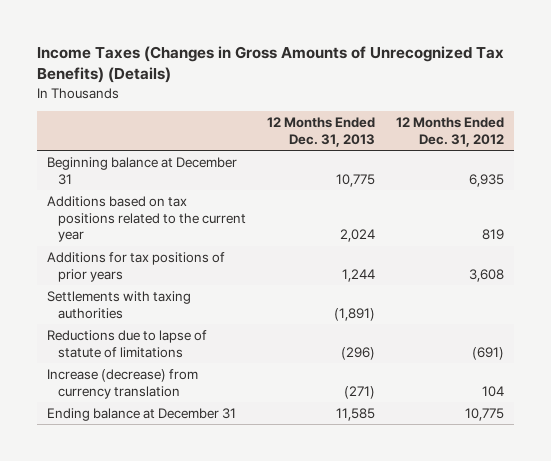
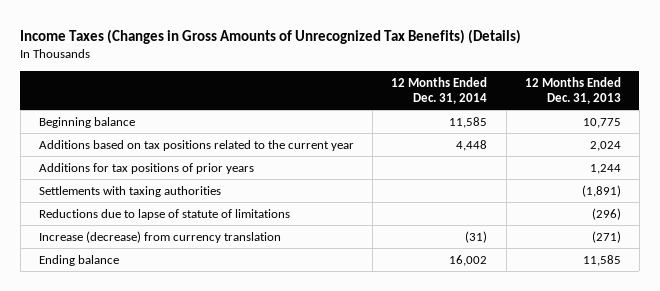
- | 12 Months Ended Dec. 31, 2013 | 12 Months Ended Dec. 31, 2012
+ | 12 Months Ended Dec. 31, 2014 | 12 Months Ended Dec. 31, 2013
- Beginning balance at December 31 | 10,775 | 6,935
+ Beginning balance | 11,585 | 10,775
- Ending balance at December 31 | 11,585 | 10,775
+ Ending balance | 16,002 | 11,585

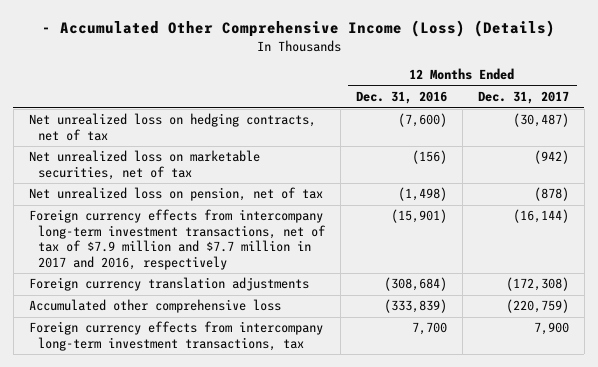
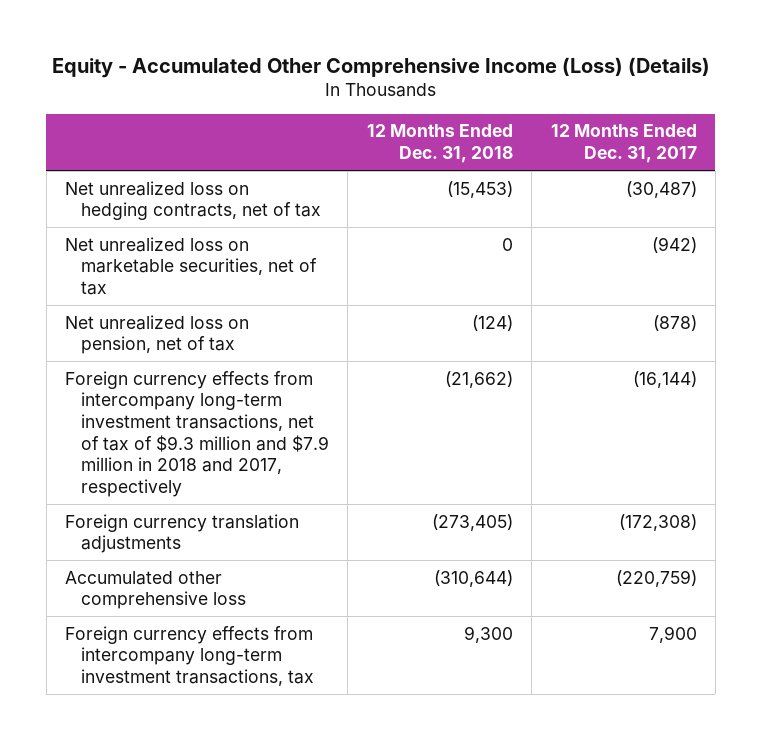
- - Accumulated Other Comprehensive Income (Loss) (Details)
+ Equity - Accumulated Other Comprehensive Income (Loss) (Details)
- | 12 Months Ended Dec. 31, 2016 | 12 Months Ended Dec. 31, 2017
+ | 12 Months Ended Dec. 31, 2018 | 12 Months Ended Dec. 31, 2017
- Foreign currency effects from intercompany long-term investment transactions, net of tax of $7.9 million and $7.7 million in 2017 and 2016, respectively | (15,901) | (16,144)
+ Foreign currency effects from intercompany long-term investment transactions, net of tax of $9.3 million and $7.9 million in 2018 and 2017, respectively | (21,662) | (16,144)

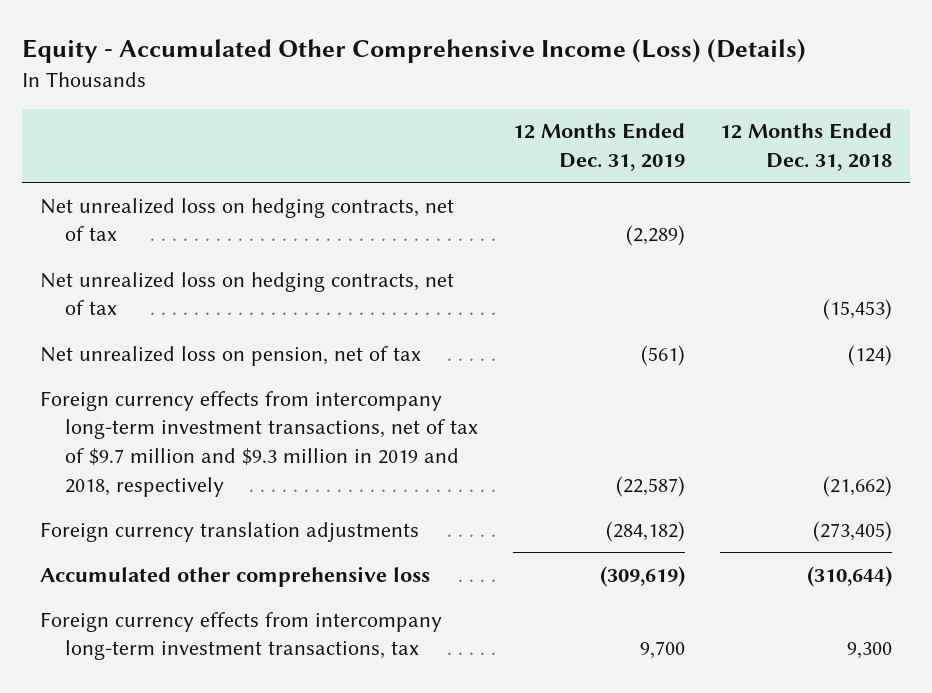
- | 12 Months Ended Dec. 31, 2018 | 12 Months Ended Dec. 31, 2017
+ | 12 Months Ended Dec. 31, 2019 | 12 Months Ended Dec. 31, 2018
+ Net unrealized loss on hedging contracts, net of tax | (2,289) |
- Net unrealized loss on marketable securities, net of tax | 0 | (942)
- Foreign currency effects from intercompany long-term investment transactions, net of tax of $9.3 million and $7.9 million in 2018 and 2017, respectively | (21,662) | (16,144)
+ Foreign currency effects from intercompany long-term investment transactions, net of tax of $9.7 million and $9.3 million in 2019 and 2018, respectively | (22,587) | (21,662)

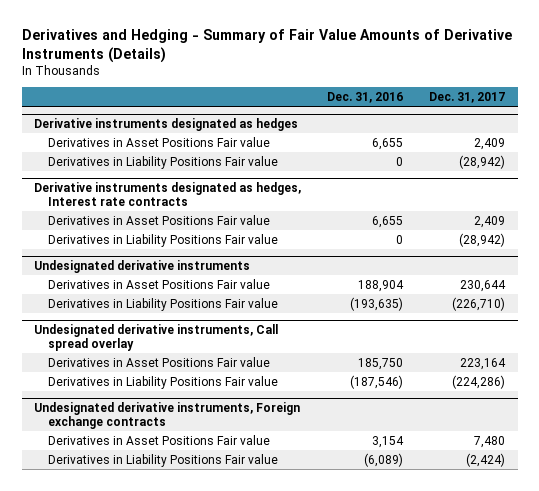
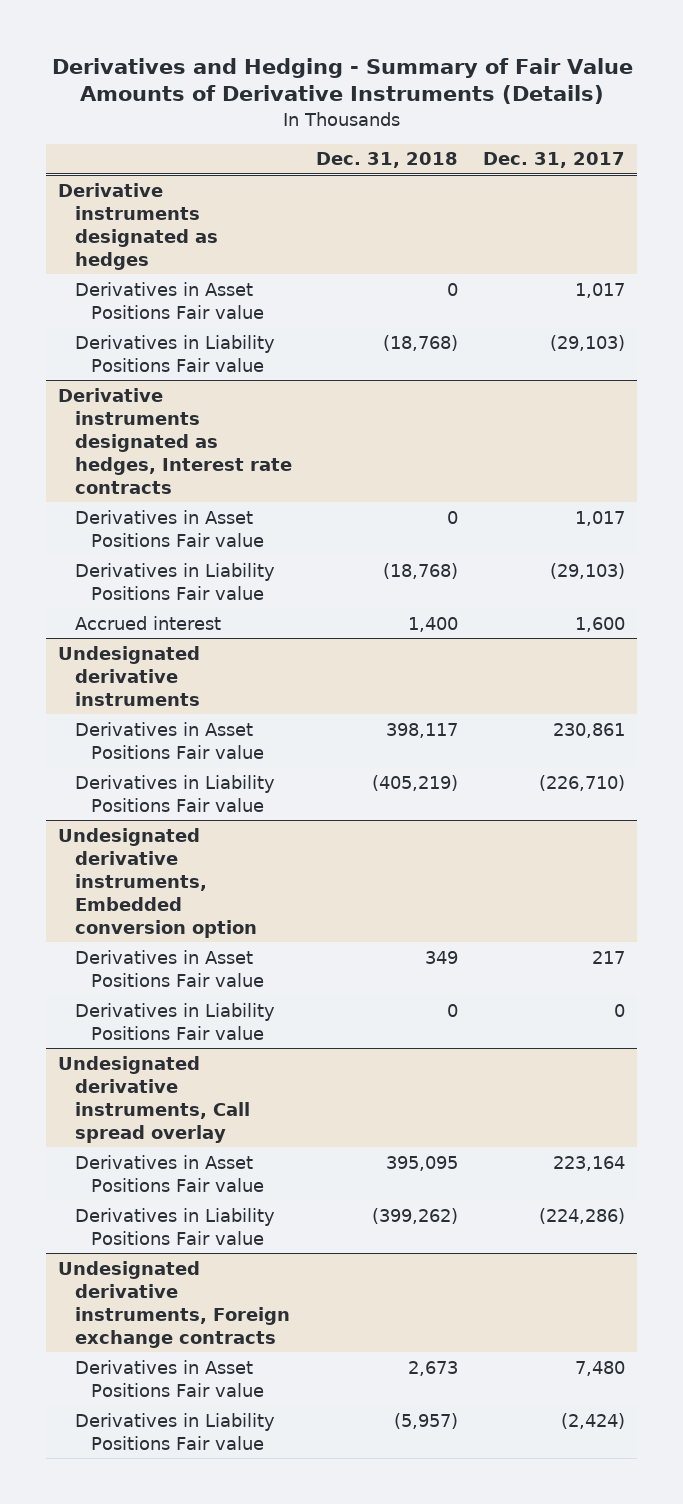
- | Dec. 31, 2016 | Dec. 31, 2017
+ | Dec. 31, 2018 | Dec. 31, 2017
@ Derivative instruments designated as hedges
- Derivatives in Asset Positions Fair value | 6,655 | 2,409
- Derivatives in Liability Positions Fair value | 0 | (28,942)
+ Derivatives in Asset Positions Fair value | 0 | 1,017
+ Derivatives in Liability Positions Fair value | (18,768) | (29,103)
@ Derivative instruments designated as hedges, Interest rate contracts
- Derivatives in Asset Positions Fair value | 6,655 | 2,409
- Derivatives in Liability Positions Fair value | 0 | (28,942)
+ Derivatives in Asset Positions Fair value | 0 | 1,017
+ Derivatives in Liability Positions Fair value | (18,768) | (29,103)
+ Accrued interest | 1,400 | 1,600
@ Undesignated derivative instruments
- Derivatives in Asset Positions Fair value | 188,904 | 230,644
+ Derivatives in Asset Positions Fair value | 398,117 | 230,861
+ Undesignated derivative instruments, Embedded conversion option
+ Derivatives in Asset Positions Fair value | 349 | 217
+ Derivatives in Liability Positions Fair value | 0 | 0

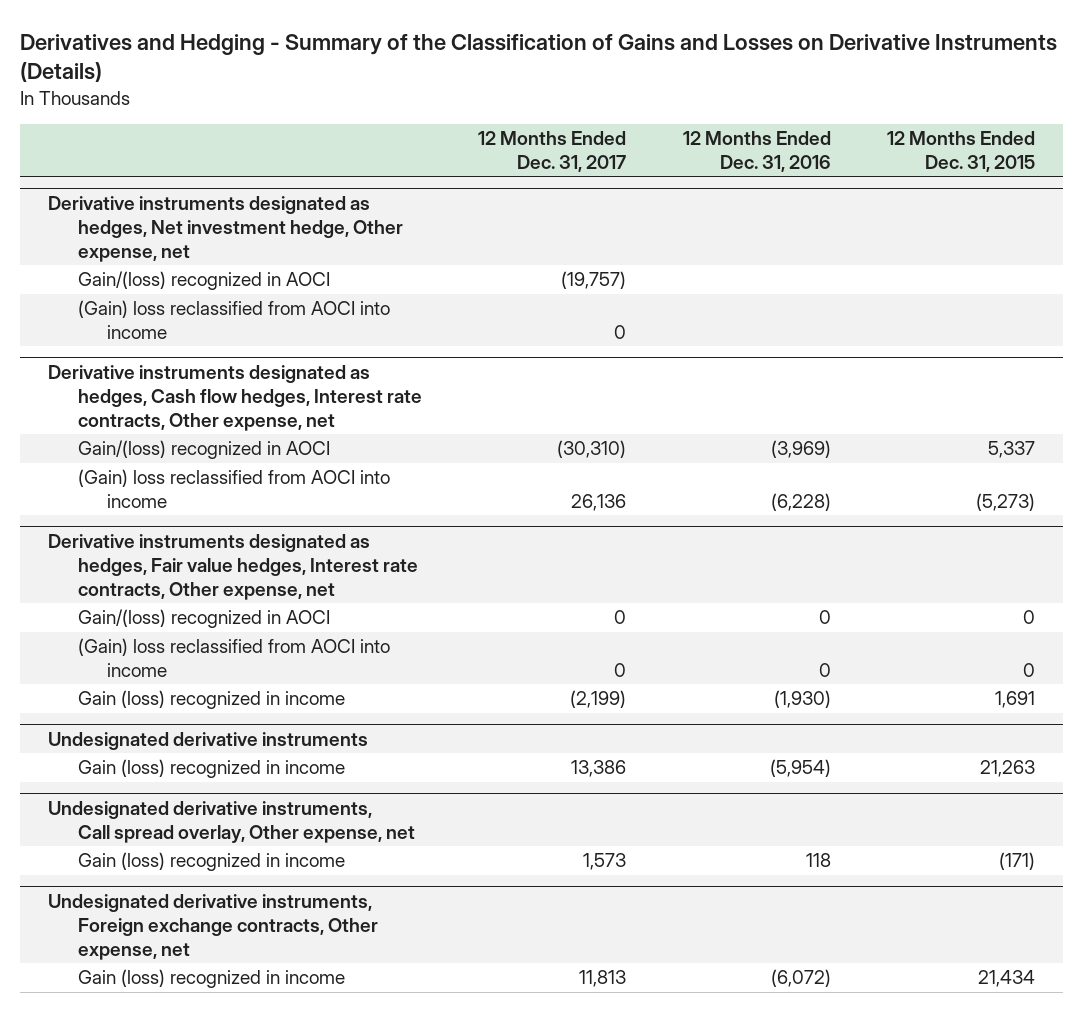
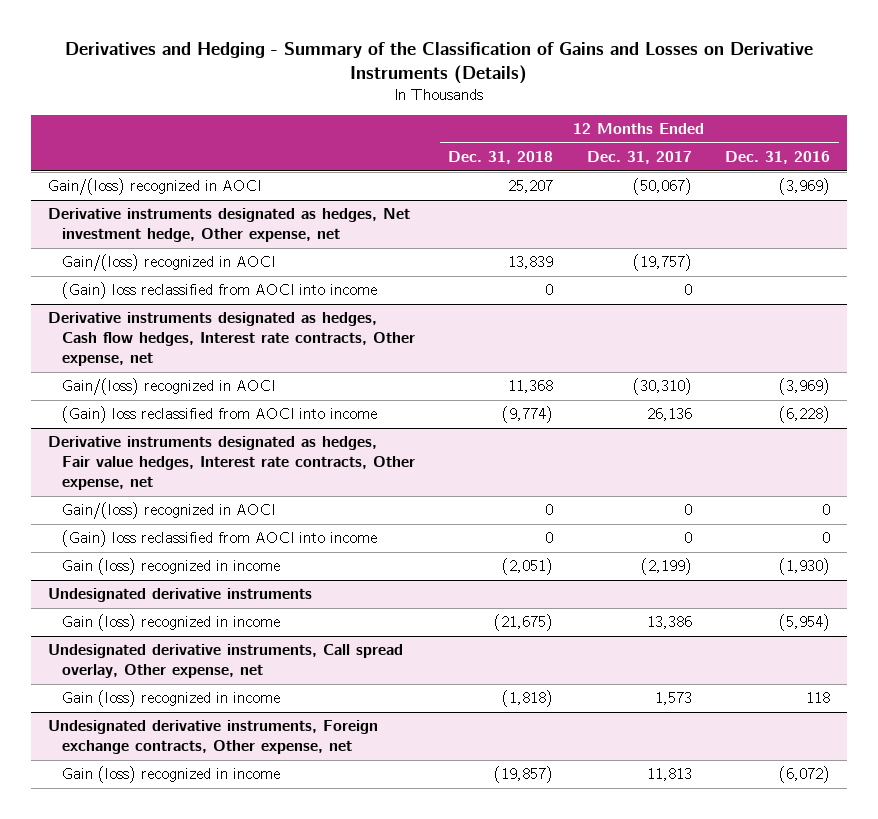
- | 12 Months Ended Dec. 31, 2017 | 12 Months Ended Dec. 31, 2016 | 12 Months Ended Dec. 31, 2015
+ | 12 Months Ended Dec. 31, 2018 | 12 Months Ended Dec. 31, 2017 | 12 Months Ended Dec. 31, 2016
+ Gain/(loss) recognized in AOCI | 25,207 | (50,067) | (3,969)

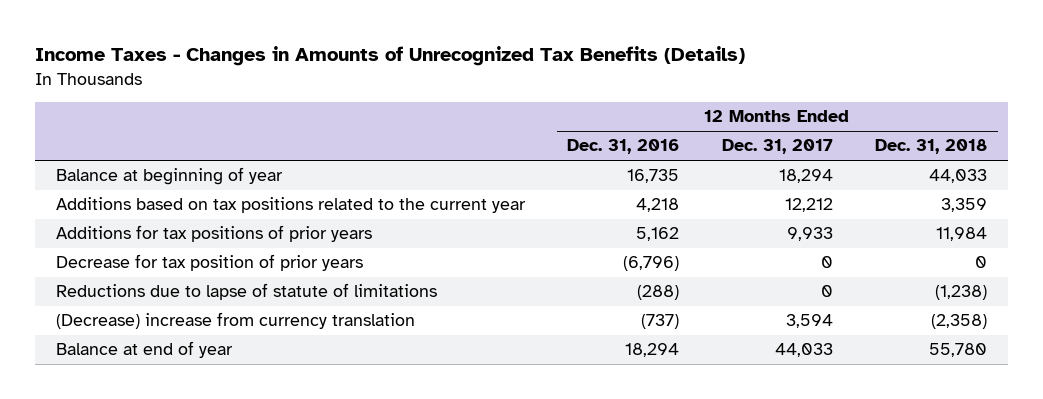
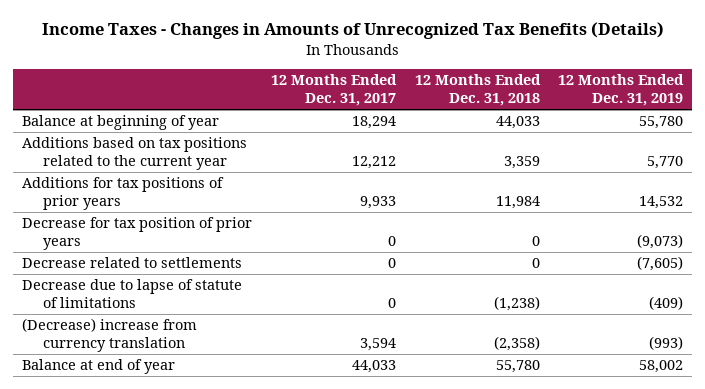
- | 12 Months Ended Dec. 31, 2016 | 12 Months Ended Dec. 31, 2017 | 12 Months Ended Dec. 31, 2018
+ | 12 Months Ended Dec. 31, 2017 | 12 Months Ended Dec. 31, 2018 | 12 Months Ended Dec. 31, 2019
- Reductions due to lapse of statute of limitations | (288) | 0 | (1,238)
+ Decrease related to settlements | 0 | 0 | (7,605)
+ Decrease due to lapse of statute of limitations | 0 | (1,238) | (409)

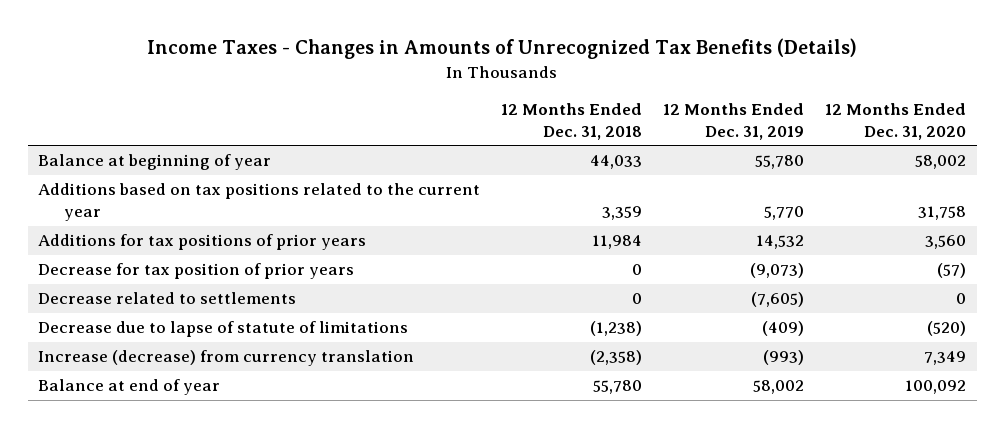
- | 12 Months Ended Dec. 31, 2017 | 12 Months Ended Dec. 31, 2018 | 12 Months Ended Dec. 31, 2019
+ | 12 Months Ended Dec. 31, 2018 | 12 Months Ended Dec. 31, 2019 | 12 Months Ended Dec. 31, 2020
- (Decrease) increase from currency translation | 3,594 | (2,358) | (993)
+ Increase (decrease) from currency translation | (2,358) | (993) | 7,349

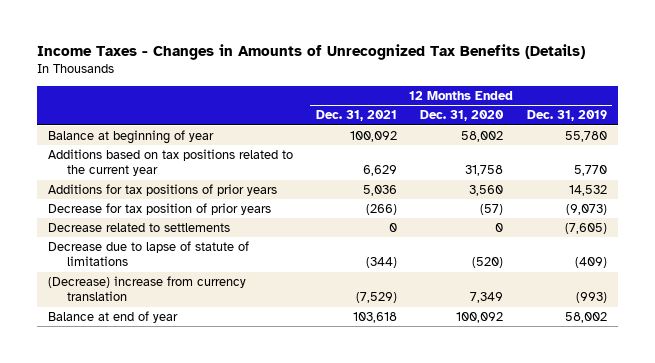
- | 12 Months Ended Dec. 31, 2018 | 12 Months Ended Dec. 31, 2019 | 12 Months Ended Dec. 31, 2020
+ | 12 Months Ended Dec. 31, 2021 | 12 Months Ended Dec. 31, 2020 | 12 Months Ended Dec. 31, 2019
- Increase (decrease) from currency translation | (2,358) | (993) | 7,349
+ (Decrease) increase from currency translation | (7,529) | 7,349 | (993)

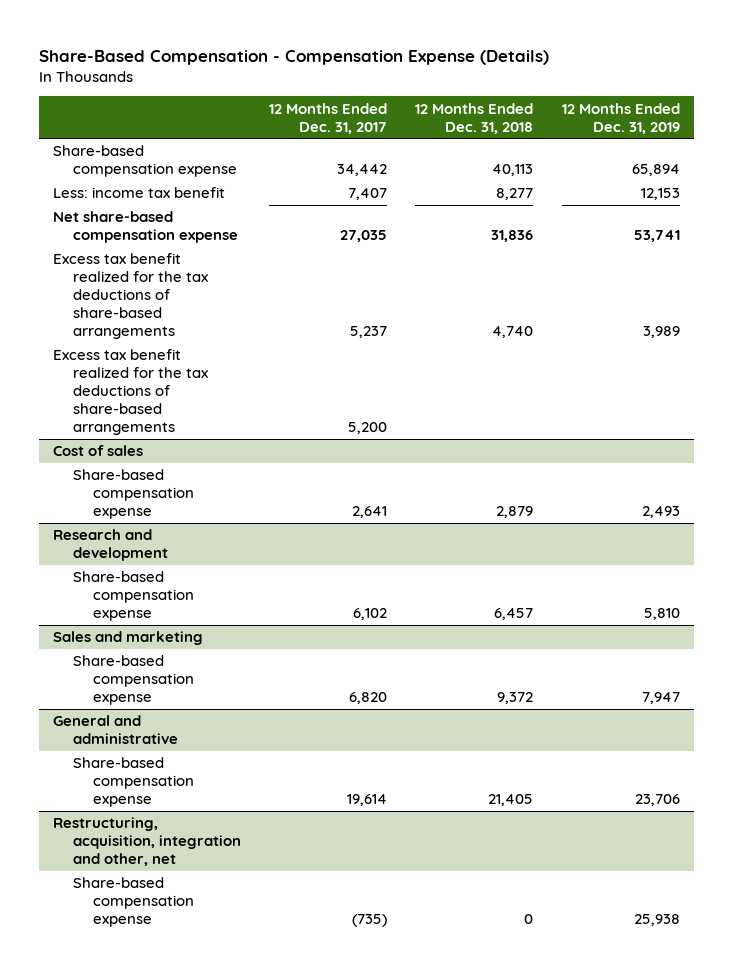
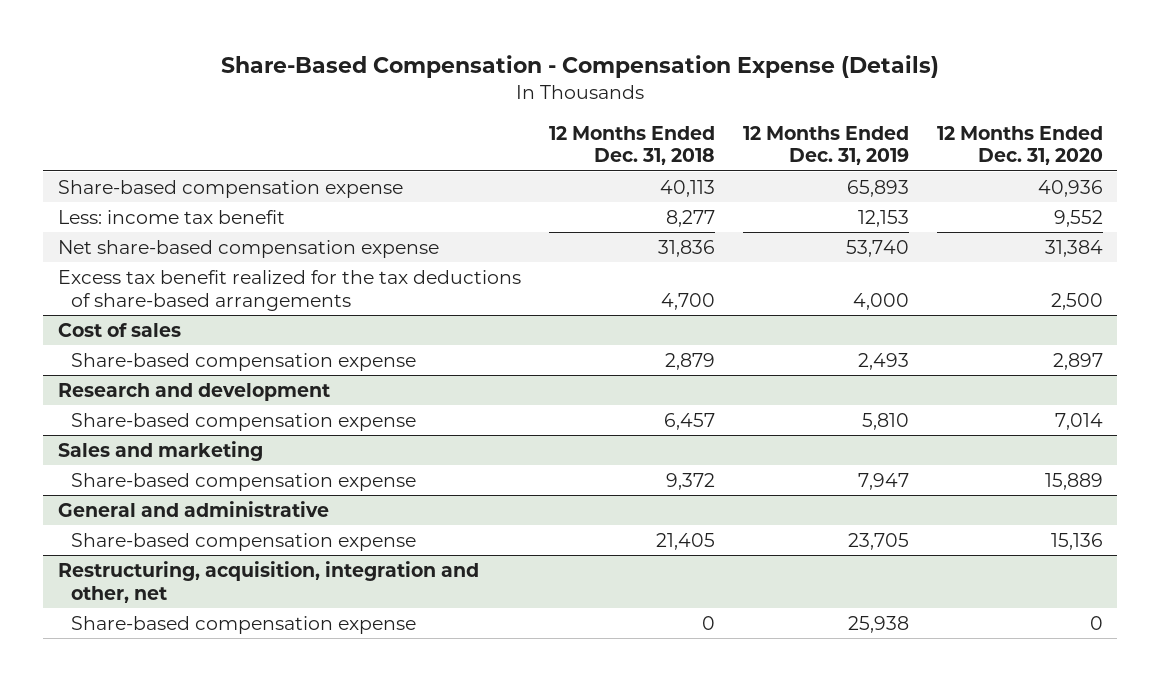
- | 12 Months Ended Dec. 31, 2017 | 12 Months Ended Dec. 31, 2018 | 12 Months Ended Dec. 31, 2019
+ | 12 Months Ended Dec. 31, 2018 | 12 Months Ended Dec. 31, 2019 | 12 Months Ended Dec. 31, 2020
- Share-based compensation expense | 34,442 | 40,113 | 65,894
+ Share-based compensation expense | 40,113 | 65,893 | 40,936
- Net share-based compensation expense | 27,035 | 31,836 | 53,741
- Excess tax benefit realized for the tax deductions of share-based arrangements | 5,237 | 4,740 | 3,989
- Excess tax benefit realized for the tax deductions of share-based arrangements | 5,200 | |
+ Net share-based compensation expense | 31,836 | 53,740 | 31,384
+ Excess tax benefit realized for the tax deductions of share-based arrangements | 4,700 | 4,000 | 2,500
@ General and administrative
- Share-based compensation expense | 19,614 | 21,405 | 23,706
+ Share-based compensation expense | 21,405 | 23,705 | 15,136

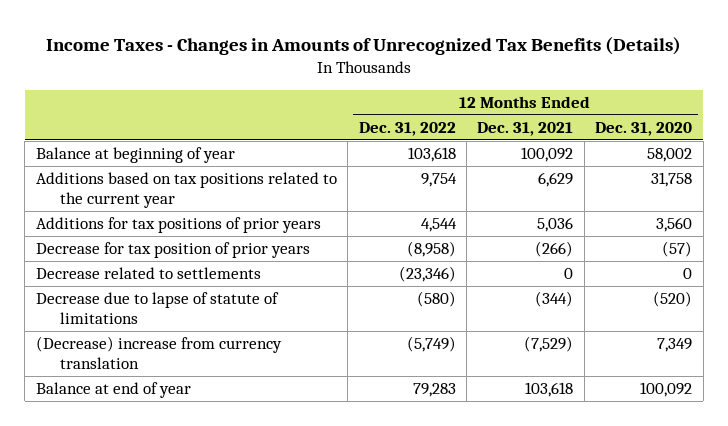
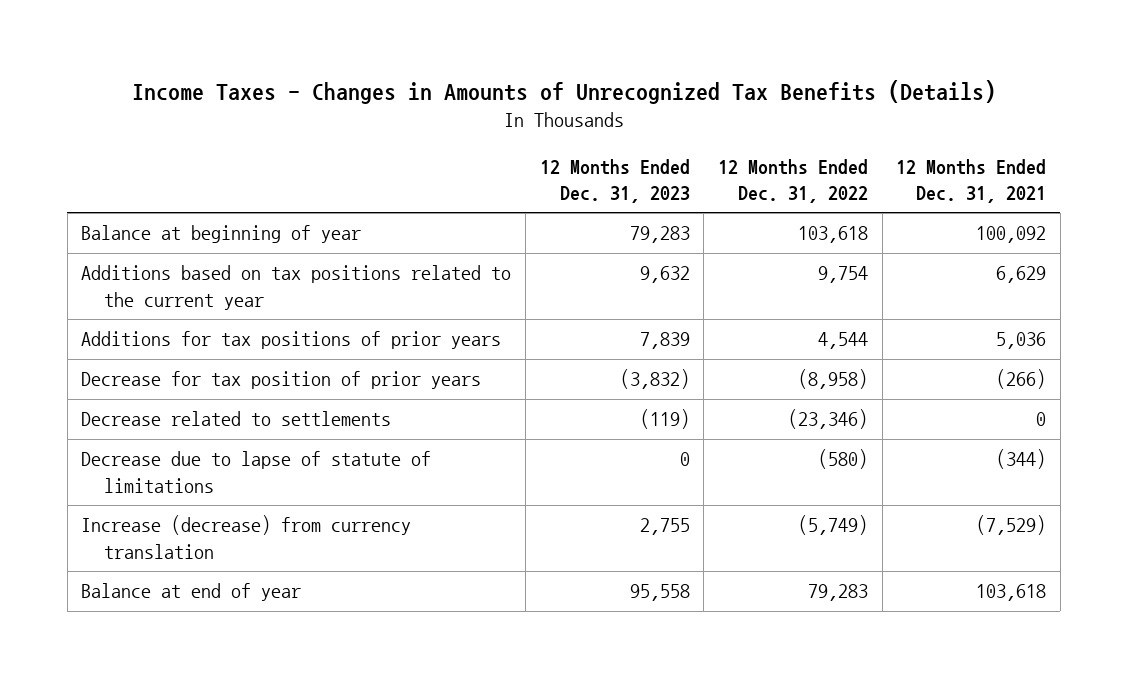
- | 12 Months Ended Dec. 31, 2022 | 12 Months Ended Dec. 31, 2021 | 12 Months Ended Dec. 31, 2020
+ | 12 Months Ended Dec. 31, 2023 | 12 Months Ended Dec. 31, 2022 | 12 Months Ended Dec. 31, 2021
- (Decrease) increase from currency translation | (5,749) | (7,529) | 7,349
+ Increase (decrease) from currency translation | 2,755 | (5,749) | (7,529)

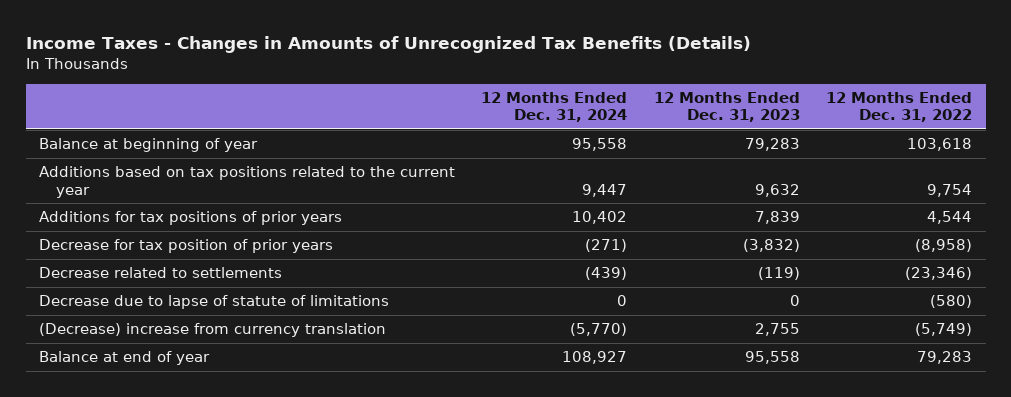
- | 12 Months Ended Dec. 31, 2023 | 12 Months Ended Dec. 31, 2022 | 12 Months Ended Dec. 31, 2021
+ | 12 Months Ended Dec. 31, 2024 | 12 Months Ended Dec. 31, 2023 | 12 Months Ended Dec. 31, 2022
- Increase (decrease) from currency translation | 2,755 | (5,749) | (7,529)
+ (Decrease) increase from currency translation | (5,770) | 2,755 | (5,749)

